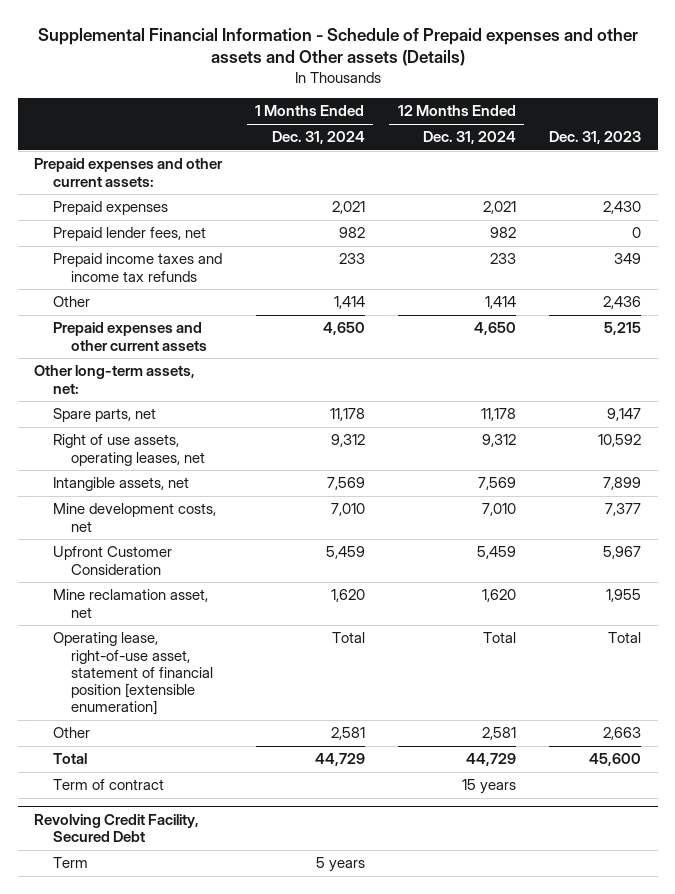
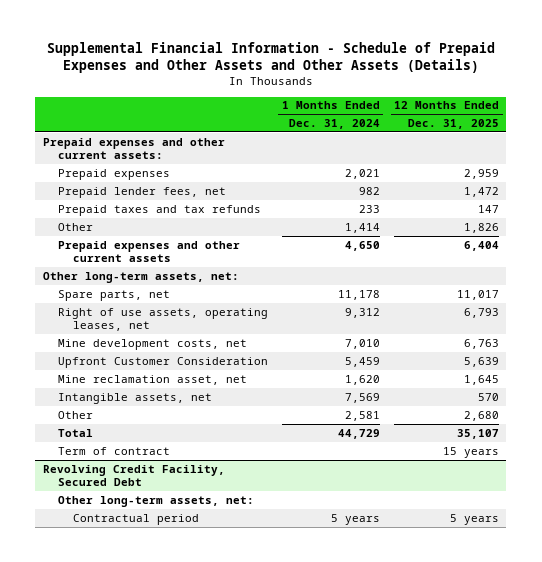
- Supplemental Financial Information - Schedule of Prepaid expenses and other assets and Other assets (Details)
+ Supplemental Financial Information - Schedule of Prepaid Expenses and Other Assets and Other Assets (Details)
- | 1 Months Ended Dec. 31, 2024 | 12 Months Ended Dec. 31, 2024 | Dec. 31, 2023
+ | 1 Months Ended Dec. 31, 2024 | 12 Months Ended Dec. 31, 2025
- Prepaid income taxes and income tax refunds | 233 | 233 | 349
+ Prepaid taxes and tax refunds | 233 | 147
- Operating lease, right-of-use asset, statement of financial position [extensible enumeration] | Total | Total | Total
moved down: Intangible assets, net | 7,569 | 570
@ Revolving Credit Facility, Secured Debt
- Term | 5 years | |
+ Other long-term assets, net:
+ Contractual period | 5 years | 5 years

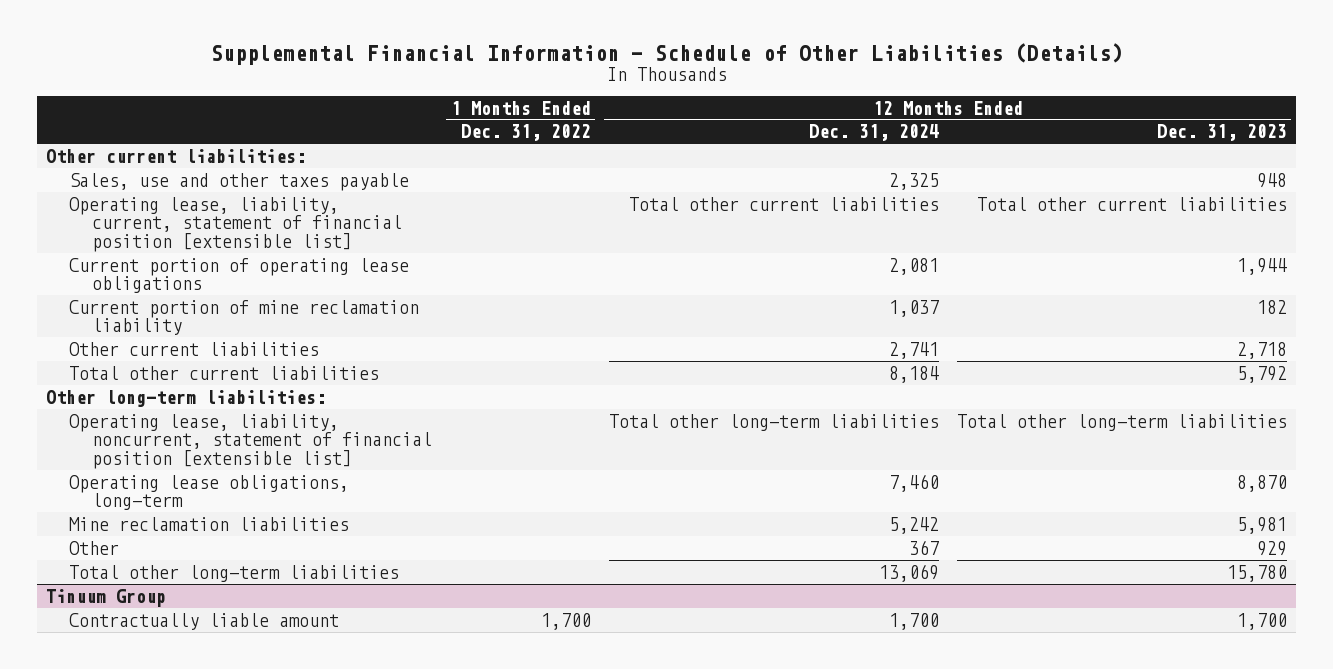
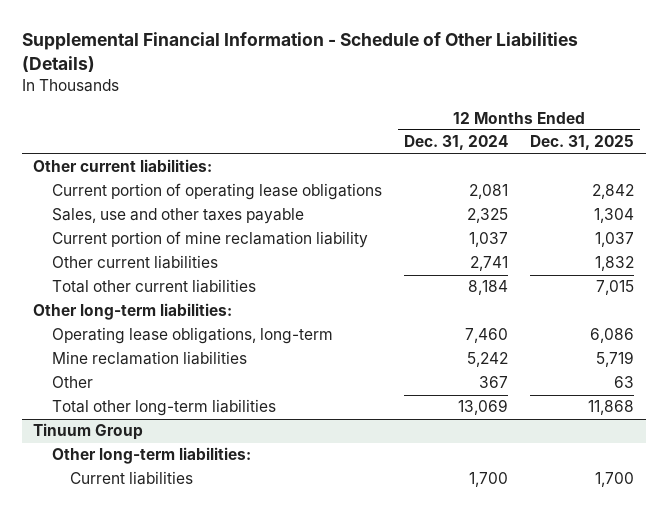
- | 1 Months Ended Dec. 31, 2022 | 12 Months Ended Dec. 31, 2024 | 12 Months Ended Dec. 31, 2023
+ | 12 Months Ended Dec. 31, 2024 | 12 Months Ended Dec. 31, 2025
- Operating lease, liability, current, statement of financial position [extensible list] | | Total other current liabilities | Total other current liabilities
moved down: Sales, use and other taxes payable | 2,325 | 1,304
- Operating lease, liability, noncurrent, statement of financial position [extensible list] | | Total other long-term liabilities | Total other long-term liabilities
@ Tinuum Group
- Contractually liable amount | 1,700 | 1,700 | 1,700
+ Other long-term liabilities:
+ Current liabilities | 1,700 | 1,700

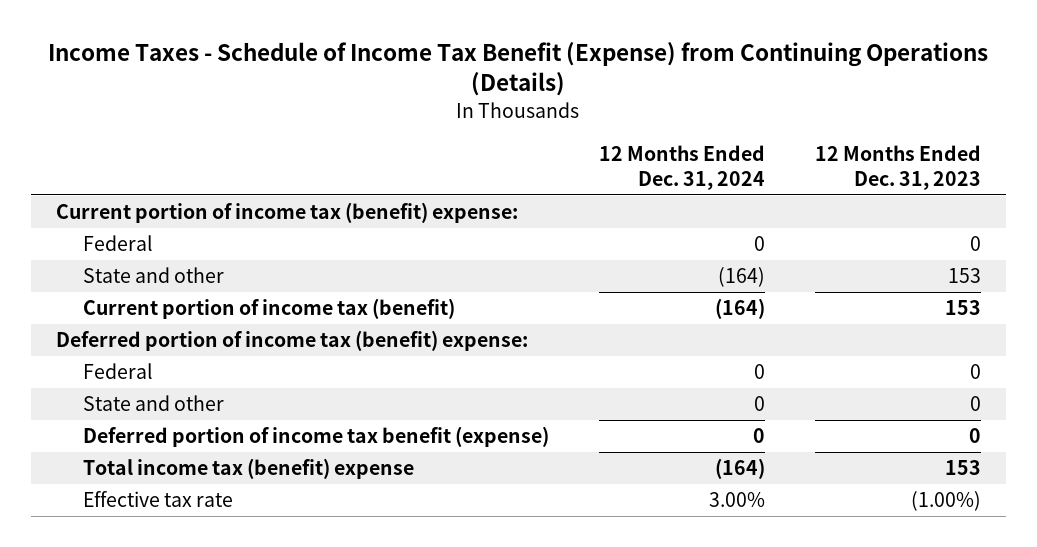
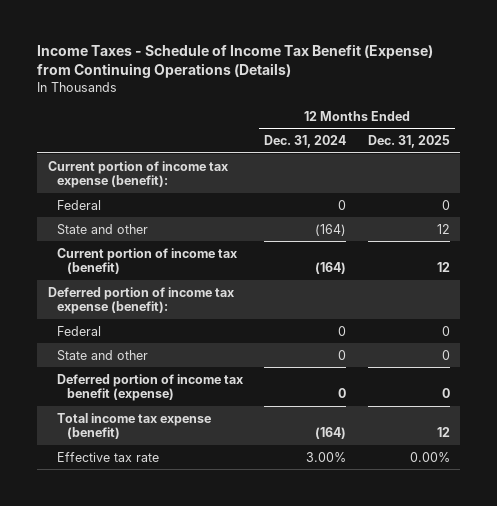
- | 12 Months Ended Dec. 31, 2024 | 12 Months Ended Dec. 31, 2023
+ | 12 Months Ended Dec. 31, 2024 | 12 Months Ended Dec. 31, 2025
- Current portion of income tax (benefit) expense:
+ Current portion of income tax expense (benefit):
- Deferred portion of income tax (benefit) expense:
+ Deferred portion of income tax expense (benefit):
- Total income tax (benefit) expense | (164) | 153
+ Total income tax expense (benefit) | (164) | 12

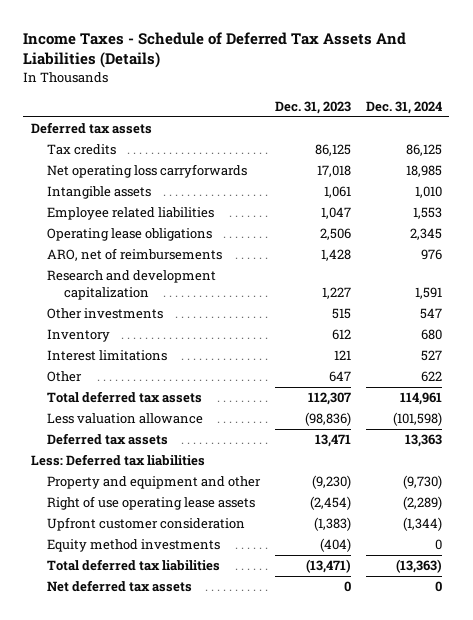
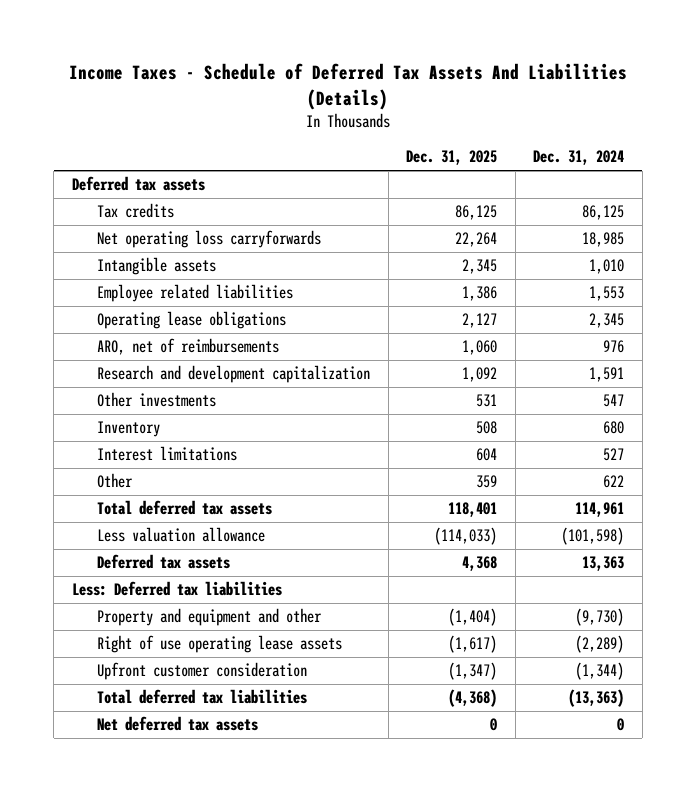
- | Dec. 31, 2023 | Dec. 31, 2024
+ | Dec. 31, 2025 | Dec. 31, 2024
- Equity method investments | (404) | 0

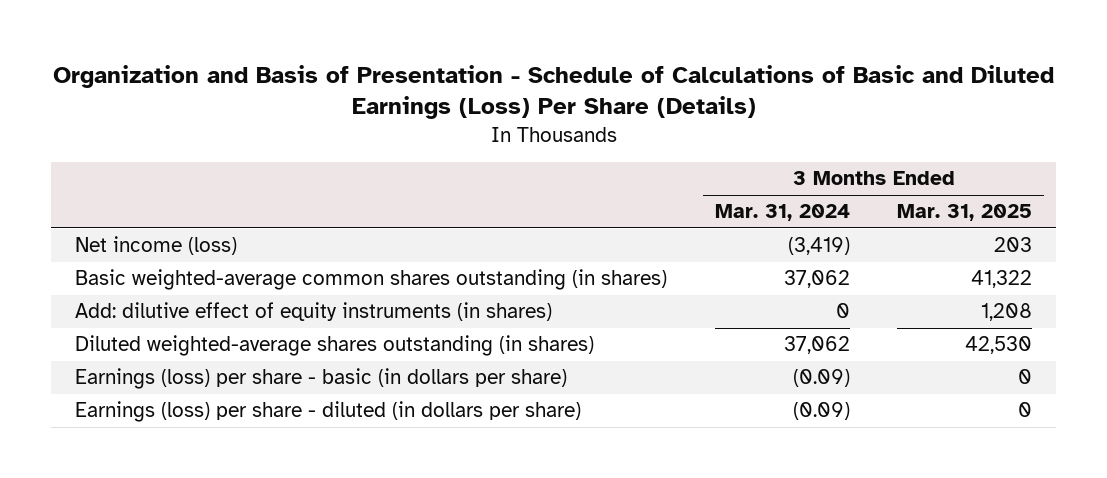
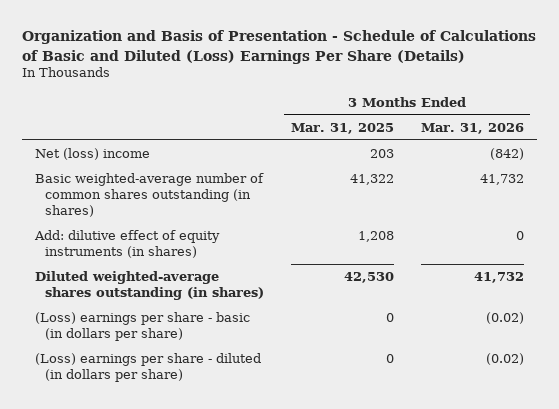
- Organization and Basis of Presentation - Schedule of Calculations of Basic and Diluted Earnings (Loss) Per Share (Details)
+ Organization and Basis of Presentation - Schedule of Calculations of Basic and Diluted (Loss) Earnings Per Share (Details)
- | 3 Months Ended Mar. 31, 2024 | 3 Months Ended Mar. 31, 2025
+ | 3 Months Ended Mar. 31, 2025 | 3 Months Ended Mar. 31, 2026
- Net income (loss) | (3,419) | 203
- Basic weighted-average common shares outstanding (in shares) | 37,062 | 41,322
+ Net (loss) income | 203 | (842)
+ Basic weighted-average number of common shares outstanding (in shares) | 41,322 | 41,732
- Earnings (loss) per share - basic (in dollars per share) | (0.09) | 0
- Earnings (loss) per share - diluted (in dollars per share) | (0.09) | 0
+ (Loss) earnings per share - basic (in dollars per share) | 0 | (0.02)
+ (Loss) earnings per share - diluted (in dollars per share) | 0 | (0.02)

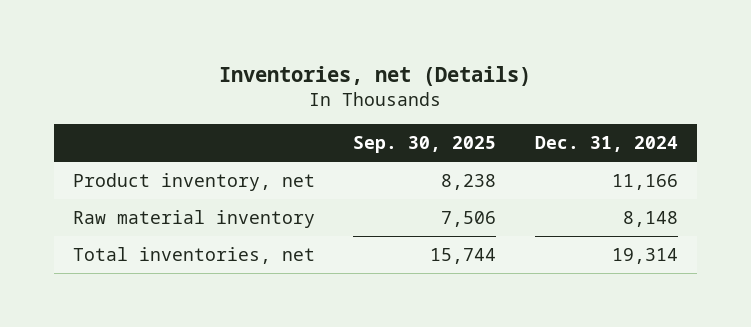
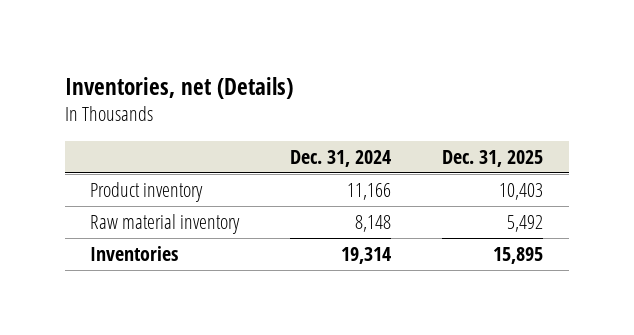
- | Sep. 30, 2025 | Dec. 31, 2024
+ | Dec. 31, 2024 | Dec. 31, 2025
- Product inventory, net | 8,238 | 11,166
+ Product inventory | 11,166 | 10,403
- Total inventories, net | 15,744 | 19,314
+ Inventories | 19,314 | 15,895

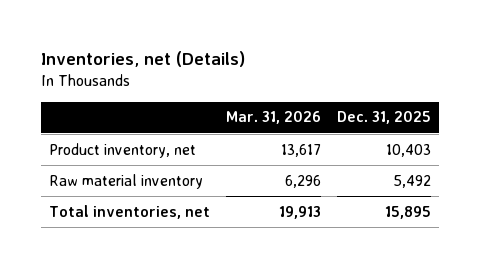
- | Dec. 31, 2024 | Dec. 31, 2025
+ | Mar. 31, 2026 | Dec. 31, 2025
- Product inventory | 11,166 | 10,403
+ Product inventory, net | 13,617 | 10,403
- Inventories | 19,314 | 15,895
+ Total inventories, net | 19,913 | 15,895

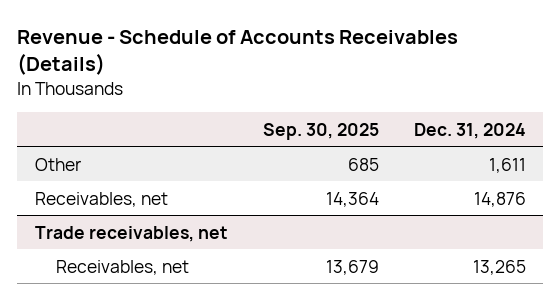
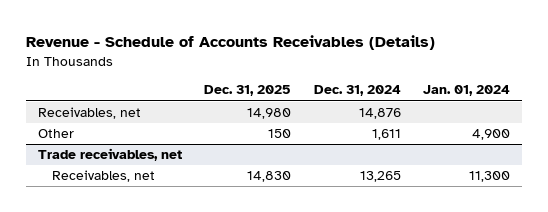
- | Sep. 30, 2025 | Dec. 31, 2024
+ | Dec. 31, 2025 | Dec. 31, 2024 | Jan. 01, 2024
moved down: Other | 150 | 1,611 | 4,900

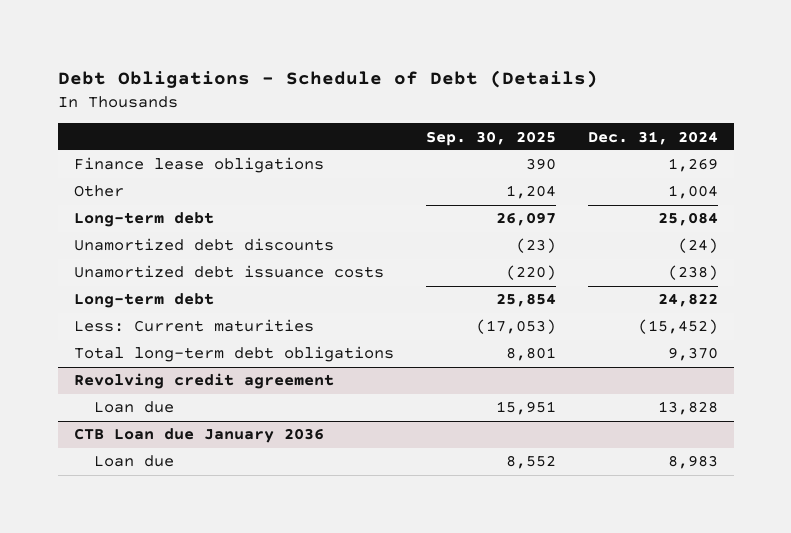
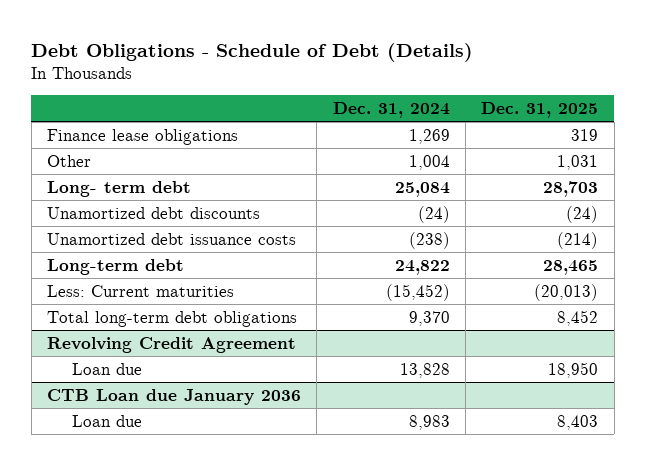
- | Sep. 30, 2025 | Dec. 31, 2024
+ | Dec. 31, 2024 | Dec. 31, 2025
- Long-term debt | 26,097 | 25,084
+ Long- term debt | 25,084 | 28,703
- Revolving credit agreement
+ Revolving Credit Agreement

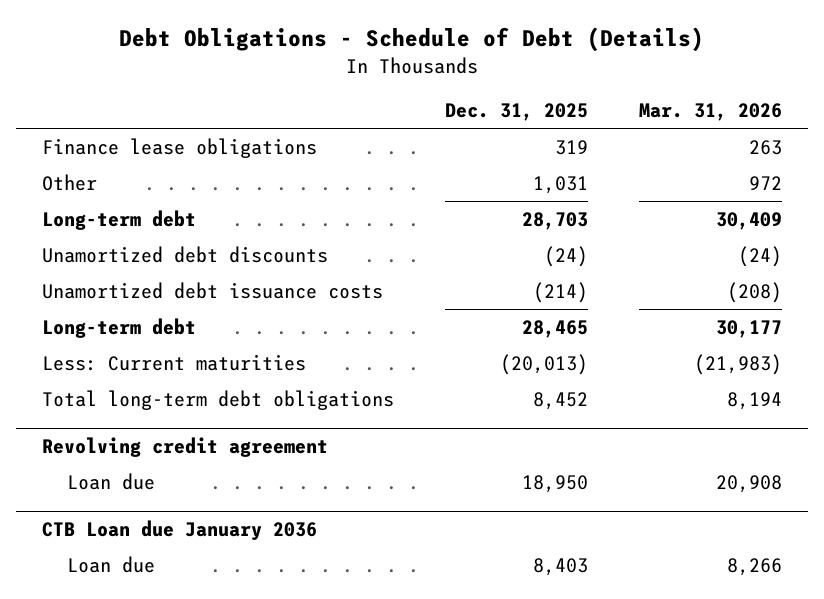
- | Dec. 31, 2024 | Dec. 31, 2025
+ | Dec. 31, 2025 | Mar. 31, 2026
- Long- term debt | 25,084 | 28,703
+ Long-term debt | 28,703 | 30,409
- Revolving Credit Agreement
+ Revolving credit agreement

